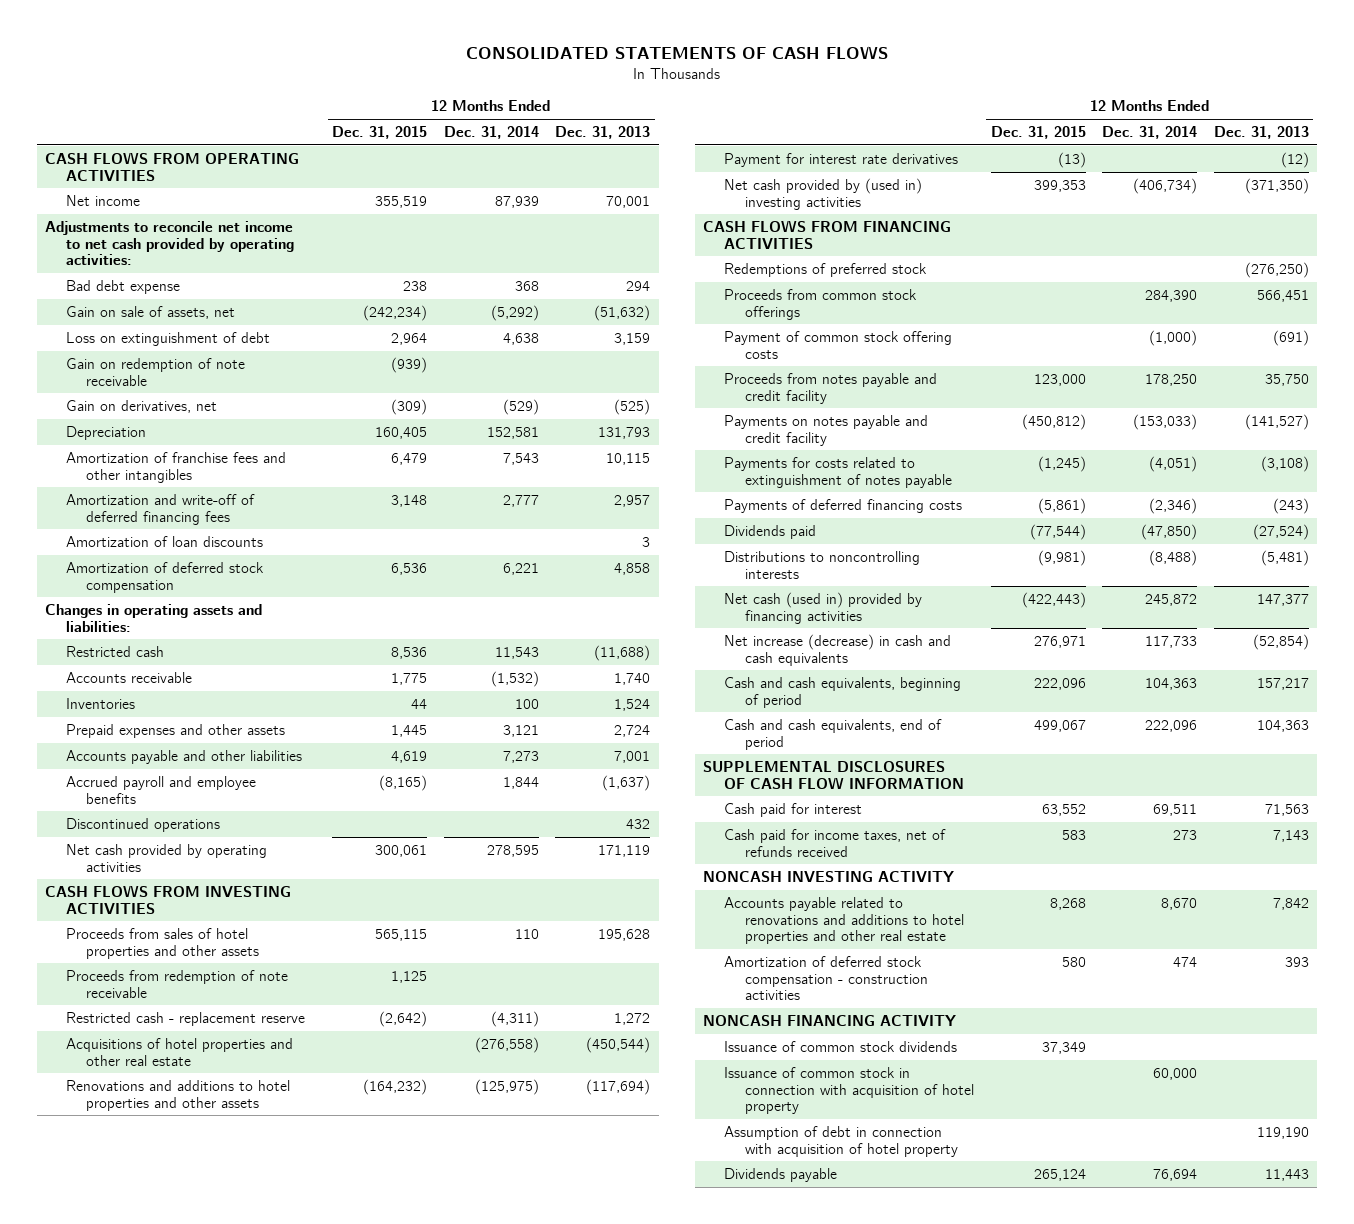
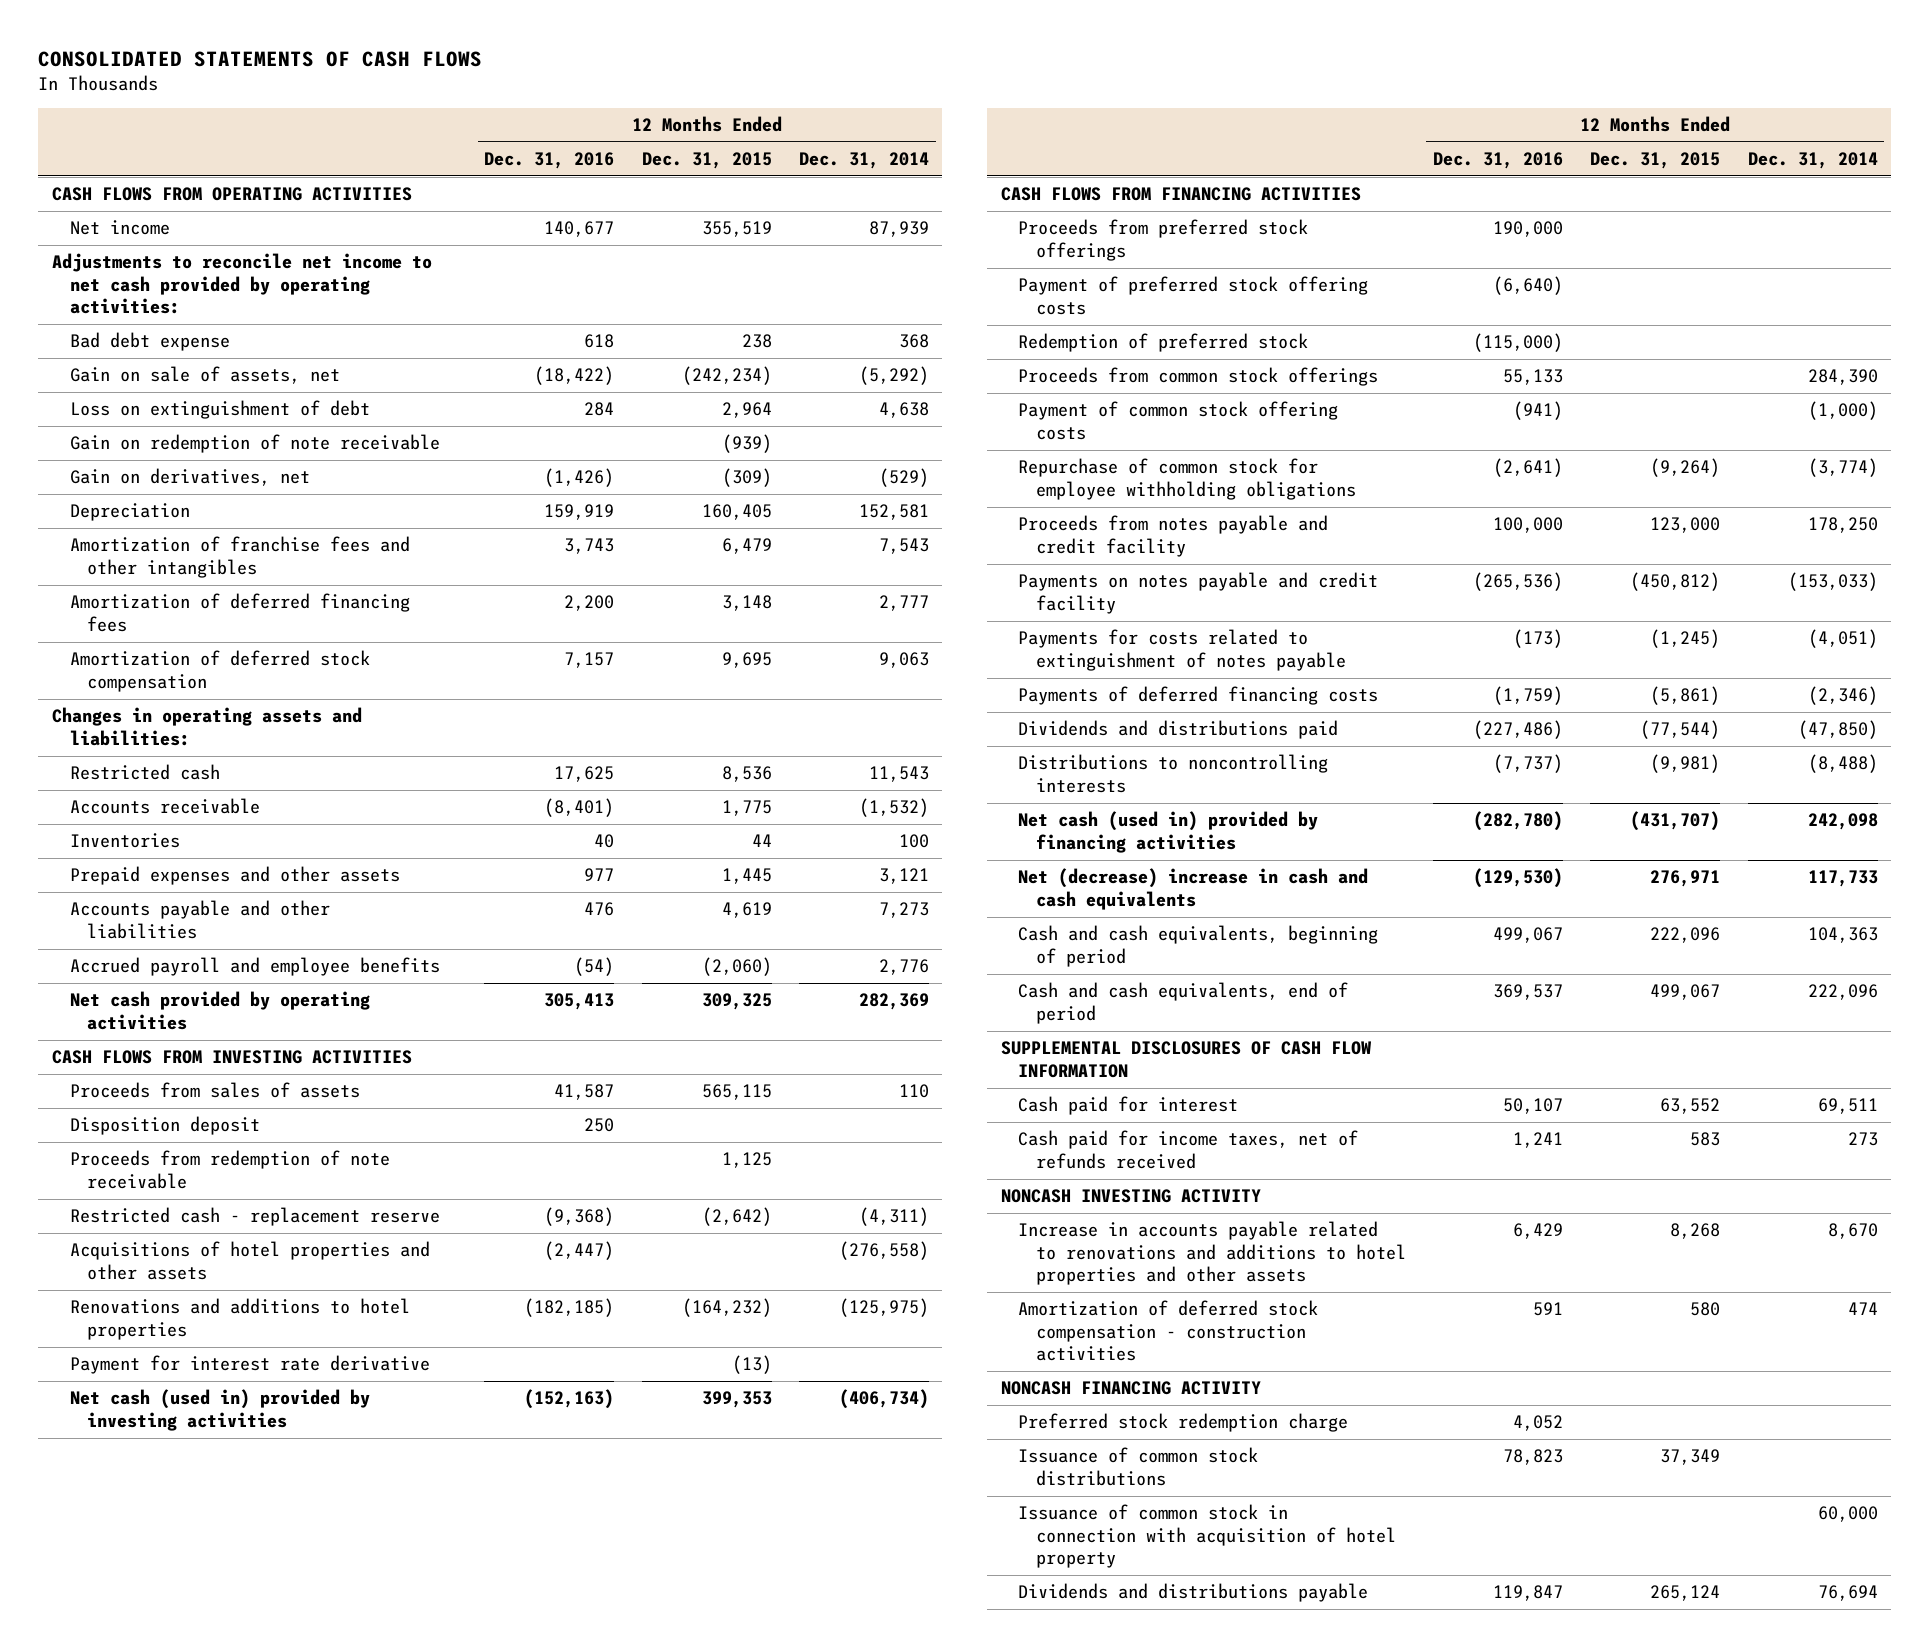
- | 12 Months Ended Dec. 31, 2015 | 12 Months Ended Dec. 31, 2014 | 12 Months Ended Dec. 31, 2013
+ | 12 Months Ended Dec. 31, 2016 | 12 Months Ended Dec. 31, 2015 | 12 Months Ended Dec. 31, 2014
- Amortization and write-off of deferred financing fees | 3,148 | 2,777 | 2,957
- Amortization of loan discounts | | | 3
- Amortization of deferred stock compensation | 6,536 | 6,221 | 4,858
+ Amortization of deferred financing fees | 2,200 | 3,148 | 2,777
+ Amortization of deferred stock compensation | 7,157 | 9,695 | 9,063
- Accrued payroll and employee benefits | (8,165) | 1,844 | (1,637)
- Discontinued operations | | | 432
- Net cash provided by operating activities | 300,061 | 278,595 | 171,119
+ Accrued payroll and employee benefits | (54) | (2,060) | 2,776
+ Net cash provided by operating activities | 305,413 | 309,325 | 282,369
- Proceeds from sales of hotel properties and other assets | 565,115 | 110 | 195,628
+ Proceeds from sales of assets | 41,587 | 565,115 | 110
+ Disposition deposit | 250 | |
- Acquisitions of hotel properties and other real estate | | (276,558) | (450,544)
- Renovations and additions to hotel properties and other assets | (164,232) | (125,975) | (117,694)
- Payment for interest rate derivatives | (13) | | (12)
- Net cash provided by (used in) investing activities | 399,353 | (406,734) | (371,350)
+ Acquisitions of hotel properties and other assets | (2,447) | | (276,558)
+ Renovations and additions to hotel properties | (182,185) | (164,232) | (125,975)
+ Payment for interest rate derivative | | (13) |
+ Net cash (used in) provided by investing activities | (152,163) | 399,353 | (406,734)
- Redemptions of preferred stock | | | (276,250)
+ Proceeds from preferred stock offerings | 190,000 | |
+ Payment of preferred stock offering costs | (6,640) | |
+ Redemption of preferred stock | (115,000) | |
+ Repurchase of common stock for employee withholding obligations | (2,641) | (9,264) | (3,774)
- Dividends paid | (77,544) | (47,850) | (27,524)
+ Dividends and distributions paid | (227,486) | (77,544) | (47,850)
- Net cash (used in) provided by financing activities | (422,443) | 245,872 | 147,377
- Net increase (decrease) in cash and cash equivalents | 276,971 | 117,733 | (52,854)
+ Net cash (used in) provided by financing activities | (282,780) | (431,707) | 242,098
+ Net (decrease) increase in cash and cash equivalents | (129,530) | 276,971 | 117,733
- Accounts payable related to renovations and additions to hotel properties and other real estate | 8,268 | 8,670 | 7,842
+ Increase in accounts payable related to renovations and additions to hotel properties and other assets | 6,429 | 8,268 | 8,670
- Issuance of common stock dividends | 37,349 | |
+ Preferred stock redemption charge | 4,052 | |
+ Issuance of common stock distributions | 78,823 | 37,349 |
- Assumption of debt in connection with acquisition of hotel property | | | 119,190
- Dividends payable | 265,124 | 76,694 | 11,443
+ Dividends and distributions payable | 119,847 | 265,124 | 76,694

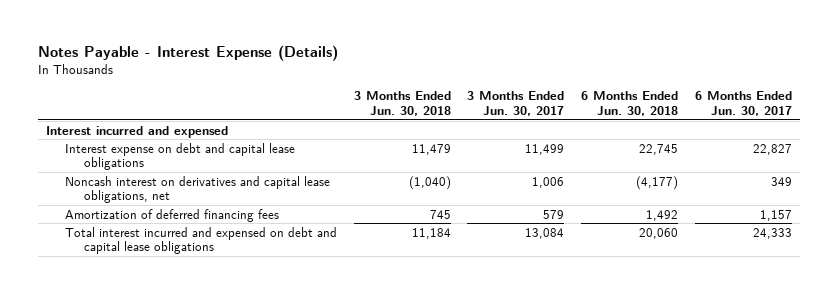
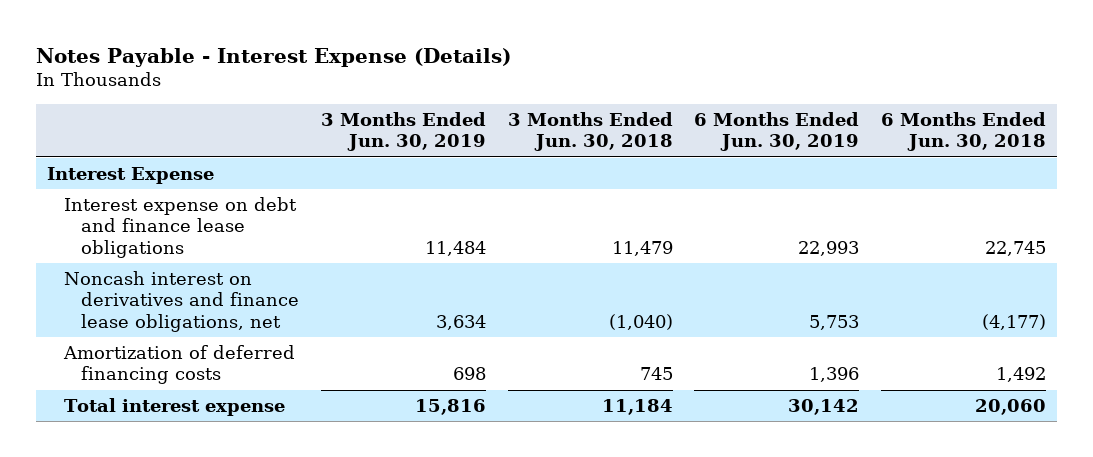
- | 3 Months Ended Jun. 30, 2018 | 3 Months Ended Jun. 30, 2017 | 6 Months Ended Jun. 30, 2018 | 6 Months Ended Jun. 30, 2017
+ | 3 Months Ended Jun. 30, 2019 | 3 Months Ended Jun. 30, 2018 | 6 Months Ended Jun. 30, 2019 | 6 Months Ended Jun. 30, 2018
- Interest incurred and expensed
- Interest expense on debt and capital lease obligations | 11,479 | 11,499 | 22,745 | 22,827
- Noncash interest on derivatives and capital lease obligations, net | (1,040) | 1,006 | (4,177) | 349
- Amortization of deferred financing fees | 745 | 579 | 1,492 | 1,157
- Total interest incurred and expensed on debt and capital lease obligations | 11,184 | 13,084 | 20,060 | 24,333
+ Interest Expense
+ Interest expense on debt and finance lease obligations | 11,484 | 11,479 | 22,993 | 22,745
+ Noncash interest on derivatives and finance lease obligations, net | 3,634 | (1,040) | 5,753 | (4,177)
+ Amortization of deferred financing costs | 698 | 745 | 1,396 | 1,492
+ Total interest expense | 15,816 | 11,184 | 30,142 | 20,060

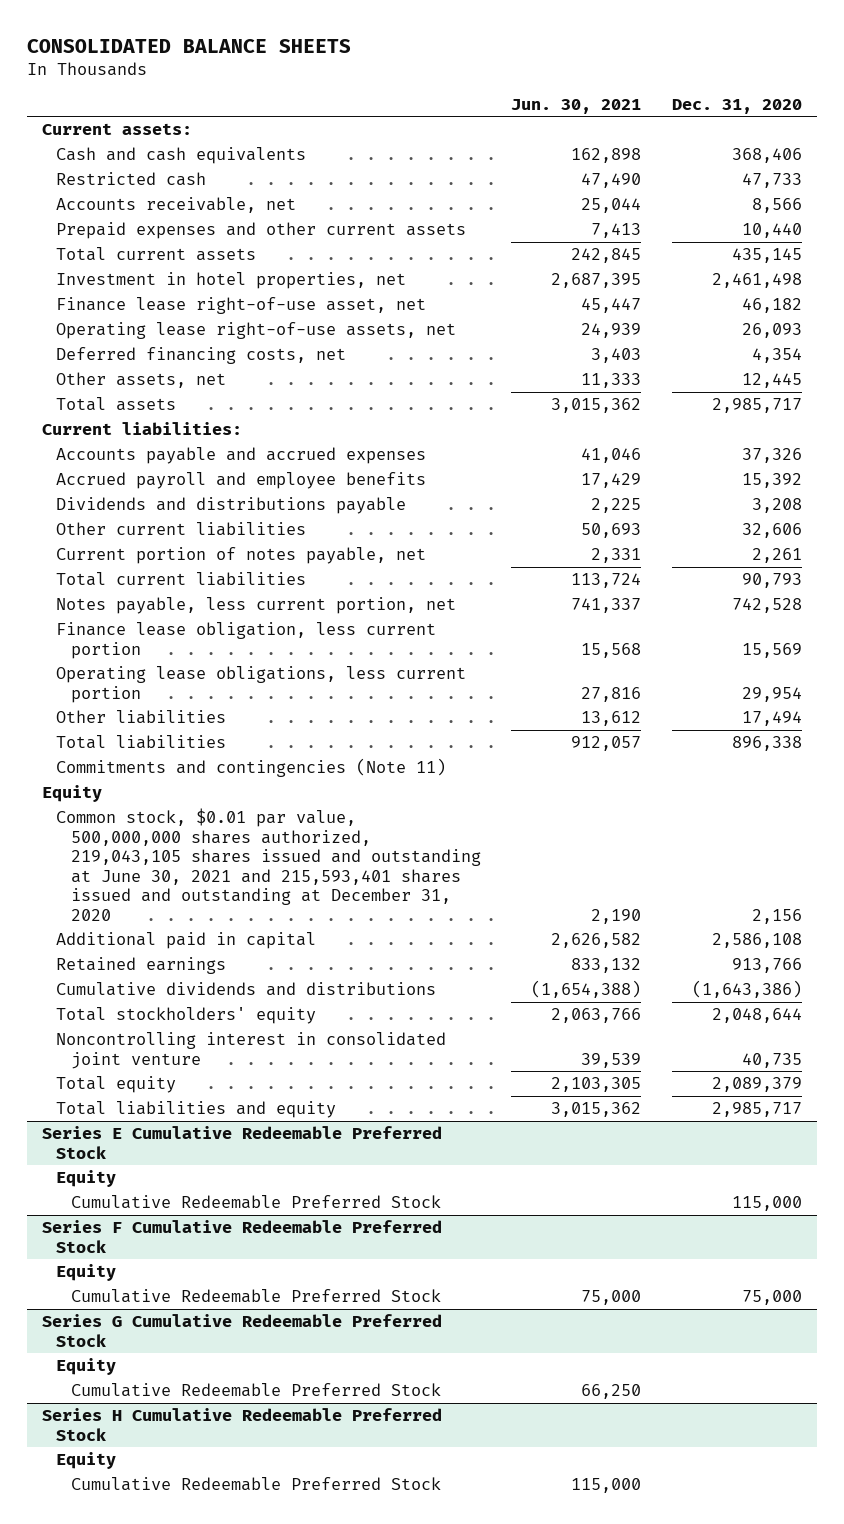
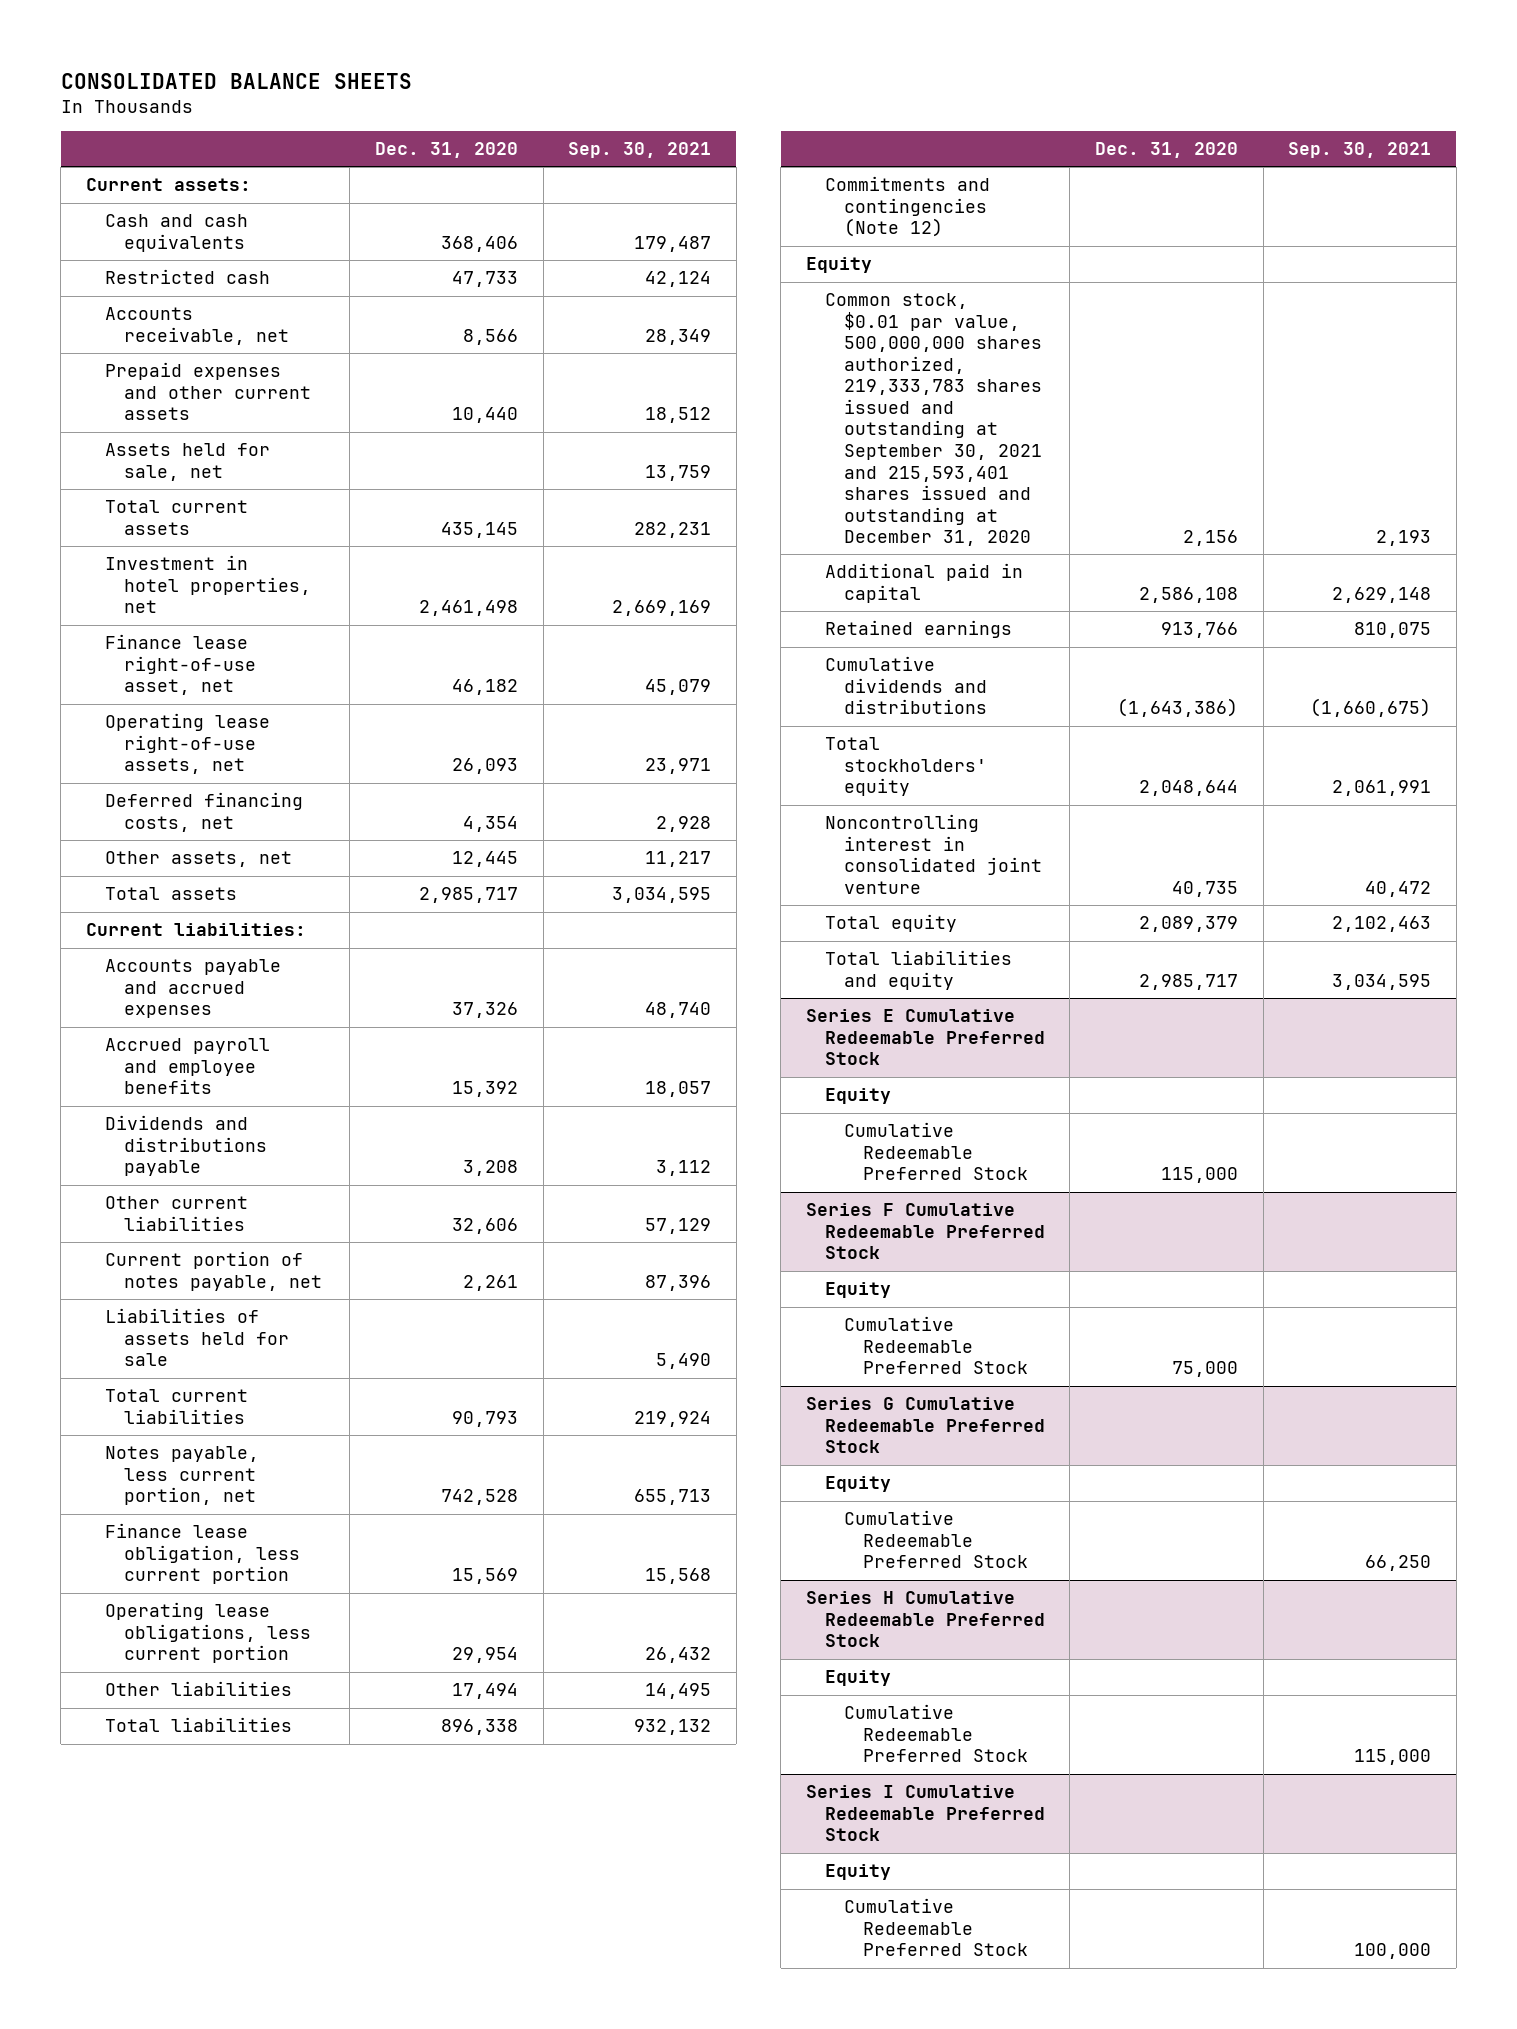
- | Jun. 30, 2021 | Dec. 31, 2020
+ | Dec. 31, 2020 | Sep. 30, 2021
+ Assets held for sale, net | | 13,759
+ Liabilities of assets held for sale | | 5,490
- Commitments and contingencies (Note 11)
+ Commitments and contingencies (Note 12)
- Common stock, $0.01 par value, 500,000,000 shares authorized, 219,043,105 shares issued and outstanding at June 30, 2021 and 215,593,401 shares issued and outstanding at December 31, 2020 | 2,190 | 2,156
+ Common stock, $0.01 par value, 500,000,000 shares authorized, 219,333,783 shares issued and outstanding at September 30, 2021 and 215,593,401 shares issued and outstanding at December 31, 2020 | 2,156 | 2,193
+ Series I Cumulative Redeemable Preferred Stock
+ Equity
+ Cumulative Redeemable Preferred Stock | | 100,000

